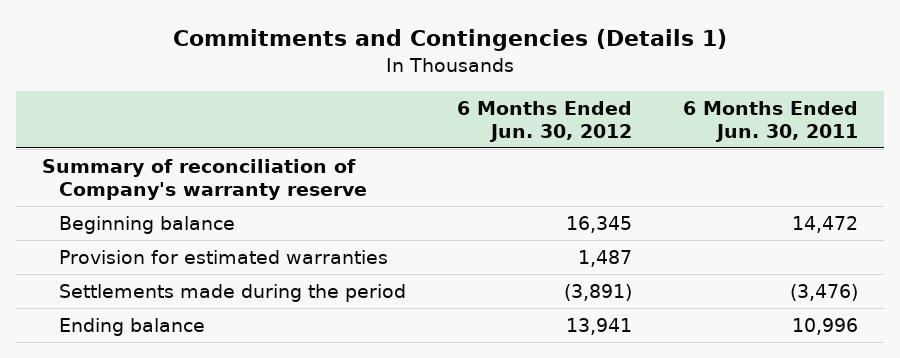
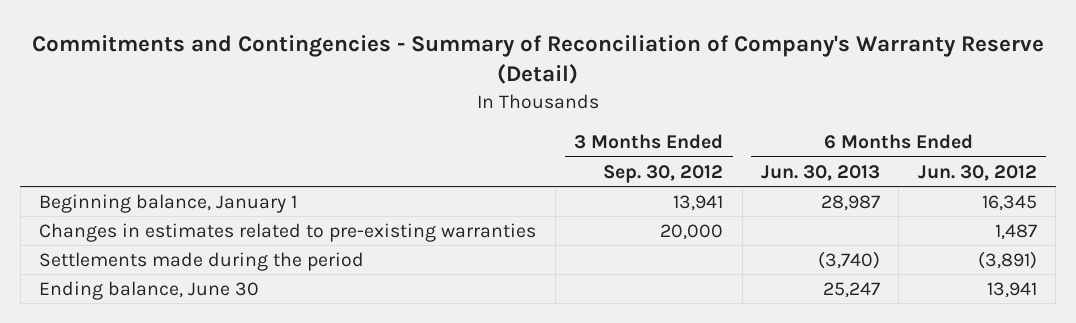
- Commitments and Contingencies (Details 1)
+ Commitments and Contingencies - Summary of Reconciliation of Company's Warranty Reserve (Detail)
- | 6 Months Ended Jun. 30, 2012 | 6 Months Ended Jun. 30, 2011
+ | 3 Months Ended Sep. 30, 2012 | 6 Months Ended Jun. 30, 2013 | 6 Months Ended Jun. 30, 2012
- Summary of reconciliation of Company's warranty reserve
- Beginning balance | 16,345 | 14,472
- Provision for estimated warranties | 1,487 |
+ Beginning balance, January 1 | 13,941 | 28,987 | 16,345
+ Changes in estimates related to pre-existing warranties | 20,000 | | 1,487
- Ending balance | 13,941 | 10,996
+ Ending balance, June 30 | | 25,247 | 13,941

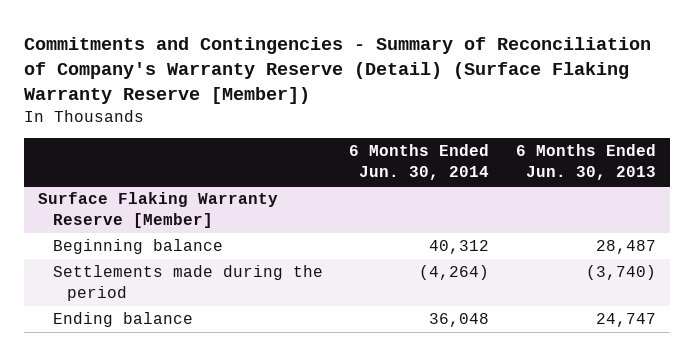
- Commitments and Contingencies - Summary of Reconciliation of Company's Warranty Reserve (Detail)
+ Commitments and Contingencies - Summary of Reconciliation of Company's Warranty Reserve (Detail) (Surface Flaking Warranty Reserve [Member])
- | 3 Months Ended Sep. 30, 2012 | 6 Months Ended Jun. 30, 2013 | 6 Months Ended Jun. 30, 2012
+ | 6 Months Ended Jun. 30, 2014 | 6 Months Ended Jun. 30, 2013
- Beginning balance, January 1 | 13,941 | 28,987 | 16,345
- Changes in estimates related to pre-existing warranties | 20,000 | | 1,487
+ Surface Flaking Warranty Reserve [Member]
+ Beginning balance | 40,312 | 28,487
- Ending balance, June 30 | | 25,247 | 13,941
+ Ending balance | 36,048 | 24,747

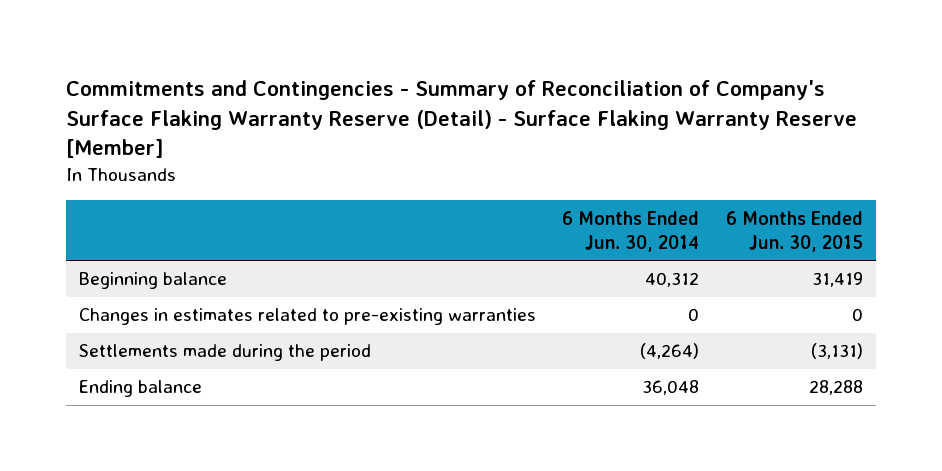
- Commitments and Contingencies - Summary of Reconciliation of Company's Warranty Reserve (Detail) (Surface Flaking Warranty Reserve [Member])
+ Commitments and Contingencies - Summary of Reconciliation of Company's Surface Flaking Warranty Reserve (Detail) - Surface Flaking Warranty Reserve [Member]
- | 6 Months Ended Jun. 30, 2014 | 6 Months Ended Jun. 30, 2013
+ | 6 Months Ended Jun. 30, 2014 | 6 Months Ended Jun. 30, 2015
- Surface Flaking Warranty Reserve [Member]
+ Changes in estimates related to pre-existing warranties | 0 | 0

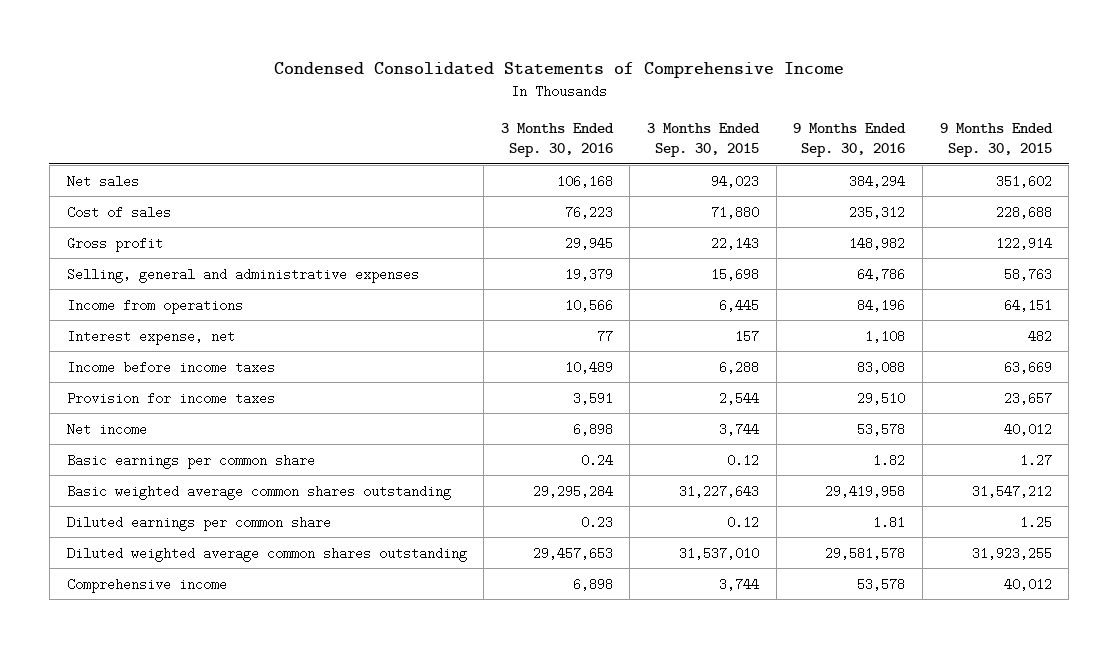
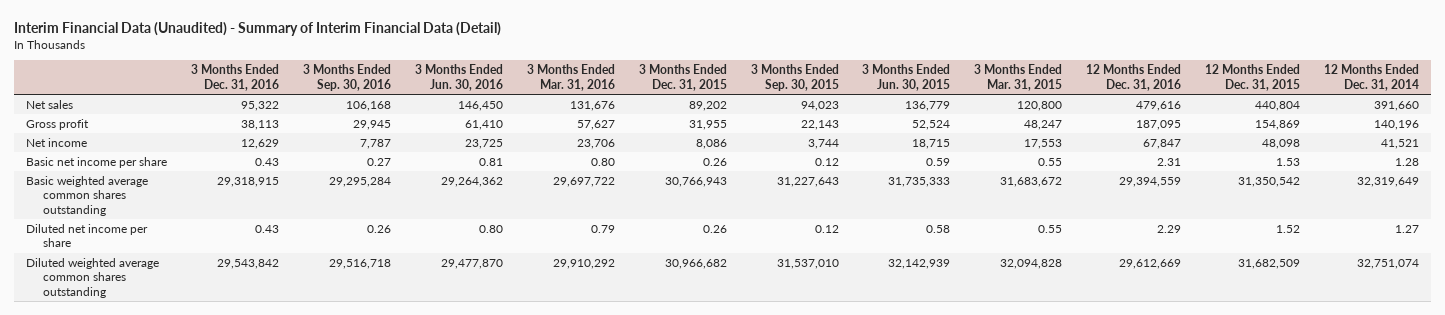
- Condensed Consolidated Statements of Comprehensive Income
+ Interim Financial Data (Unaudited) - Summary of Interim Financial Data (Detail)
- | 3 Months Ended Sep. 30, 2016 | 3 Months Ended Sep. 30, 2015 | 9 Months Ended Sep. 30, 2016 | 9 Months Ended Sep. 30, 2015
+ | 3 Months Ended Dec. 31, 2016 | 3 Months Ended Sep. 30, 2016 | 3 Months Ended Jun. 30, 2016 | 3 Months Ended Mar. 31, 2016 | 3 Months Ended Dec. 31, 2015 | 3 Months Ended Sep. 30, 2015 | 3 Months Ended Jun. 30, 2015 | 3 Months Ended Mar. 31, 2015 | 12 Months Ended Dec. 31, 2016 | 12 Months Ended Dec. 31, 2015 | 12 Months Ended Dec. 31, 2014
- Cost of sales | 76,223 | 71,880 | 235,312 | 228,688
- Selling, general and administrative expenses | 19,379 | 15,698 | 64,786 | 58,763
- Income from operations | 10,566 | 6,445 | 84,196 | 64,151
- Interest expense, net | 77 | 157 | 1,108 | 482
- Income before income taxes | 10,489 | 6,288 | 83,088 | 63,669
- Provision for income taxes | 3,591 | 2,544 | 29,510 | 23,657
- Net income | 6,898 | 3,744 | 53,578 | 40,012
- Basic earnings per common share | 0.24 | 0.12 | 1.82 | 1.27
+ Net income | 12,629 | 7,787 | 23,725 | 23,706 | 8,086 | 3,744 | 18,715 | 17,553 | 67,847 | 48,098 | 41,521
+ Basic net income per share | 0.43 | 0.27 | 0.81 | 0.80 | 0.26 | 0.12 | 0.59 | 0.55 | 2.31 | 1.53 | 1.28
- Diluted earnings per common share | 0.23 | 0.12 | 1.81 | 1.25
- Diluted weighted average common shares outstanding | 29,457,653 | 31,537,010 | 29,581,578 | 31,923,255
- Comprehensive income | 6,898 | 3,744 | 53,578 | 40,012
+ Diluted net income per share | 0.43 | 0.26 | 0.80 | 0.79 | 0.26 | 0.12 | 0.58 | 0.55 | 2.29 | 1.52 | 1.27
+ Diluted weighted average common shares outstanding | 29,543,842 | 29,516,718 | 29,477,870 | 29,910,292 | 30,966,682 | 31,537,010 | 32,142,939 | 32,094,828 | 29,612,669 | 31,682,509 | 32,751,074

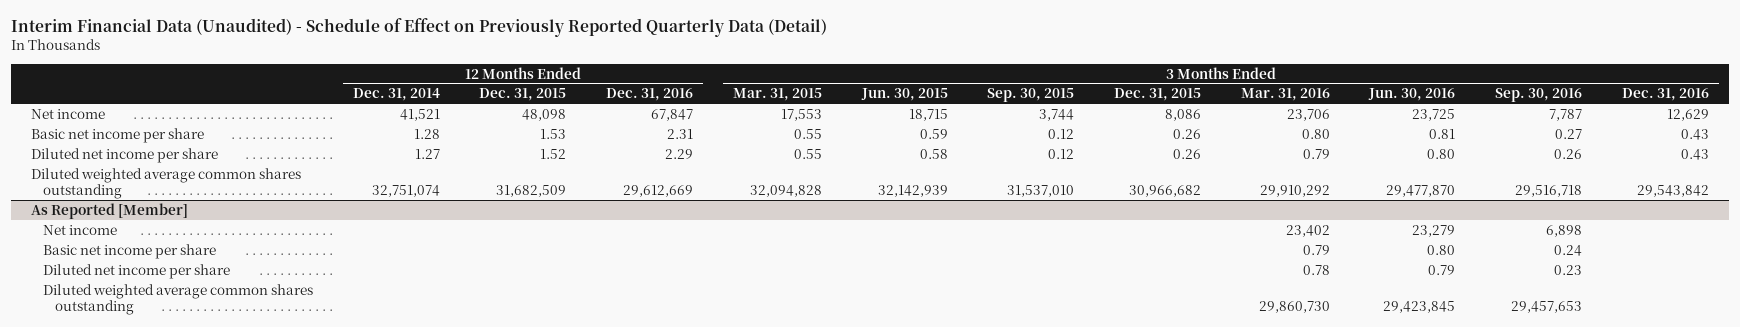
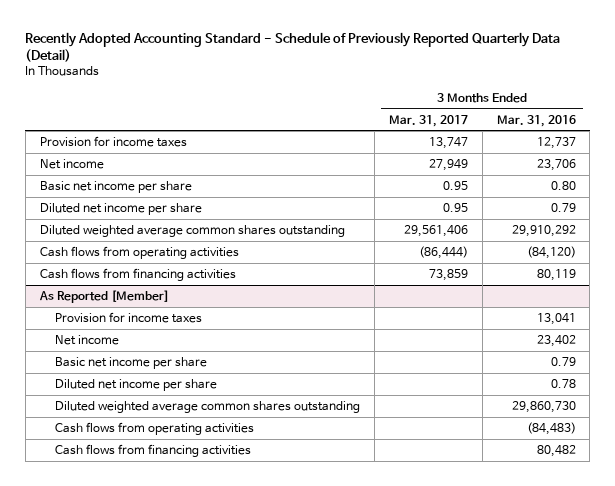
- Interim Financial Data (Unaudited) - Schedule of Effect on Previously Reported Quarterly Data (Detail)
+ Recently Adopted Accounting Standard - Schedule of Previously Reported Quarterly Data (Detail)
- | 12 Months Ended Dec. 31, 2014 | 12 Months Ended Dec. 31, 2015 | 12 Months Ended Dec. 31, 2016 | 3 Months Ended Mar. 31, 2015 | 3 Months Ended Jun. 30, 2015 | 3 Months Ended Sep. 30, 2015 | 3 Months Ended Dec. 31, 2015 | 3 Months Ended Mar. 31, 2016 | 3 Months Ended Jun. 30, 2016 | 3 Months Ended Sep. 30, 2016 | 3 Months Ended Dec. 31, 2016
+ | 3 Months Ended Mar. 31, 2017 | 3 Months Ended Mar. 31, 2016
+ Provision for income taxes | 13,747 | 12,737
+ Cash flows from operating activities | (86,444) | (84,120)
+ Cash flows from financing activities | 73,859 | 80,119
@ As Reported [Member]
+ Provision for income taxes | | 13,041
+ Cash flows from operating activities | | (84,483)
+ Cash flows from financing activities | | 80,482

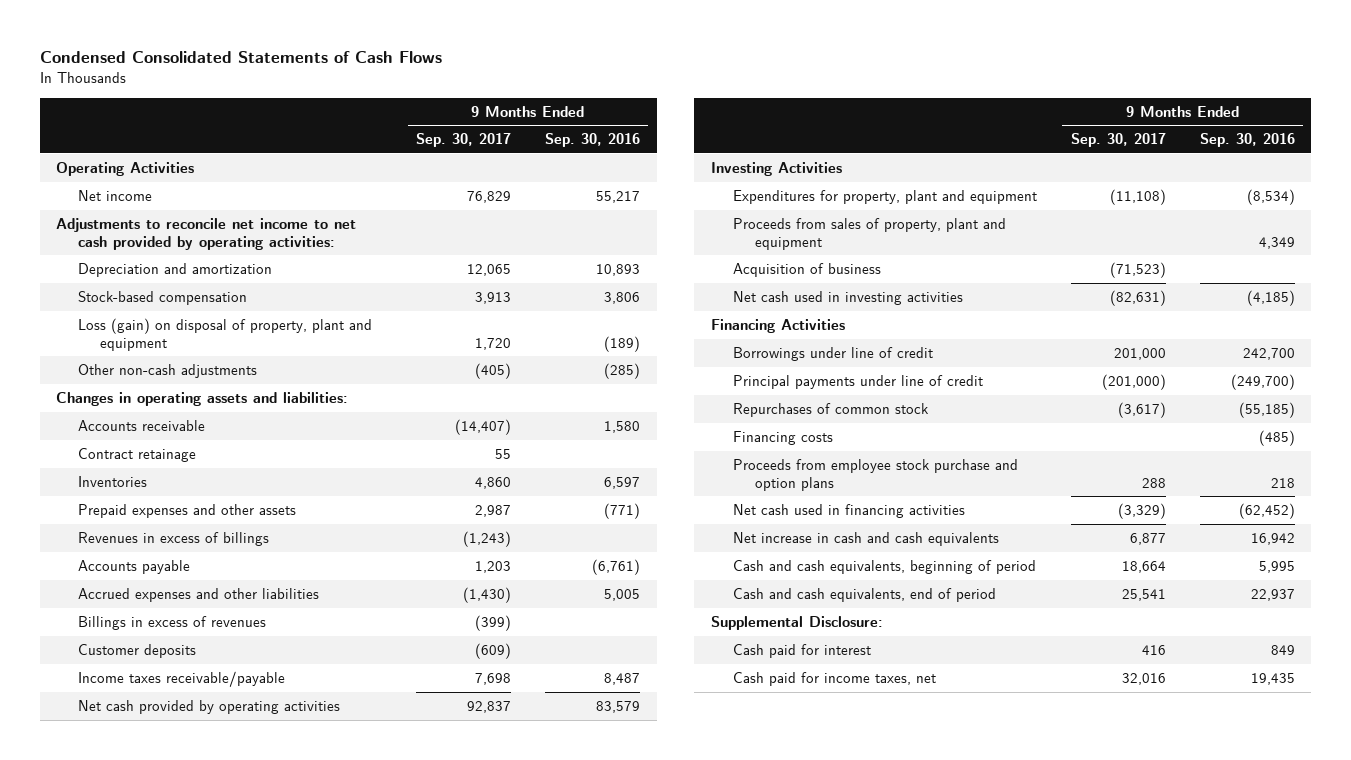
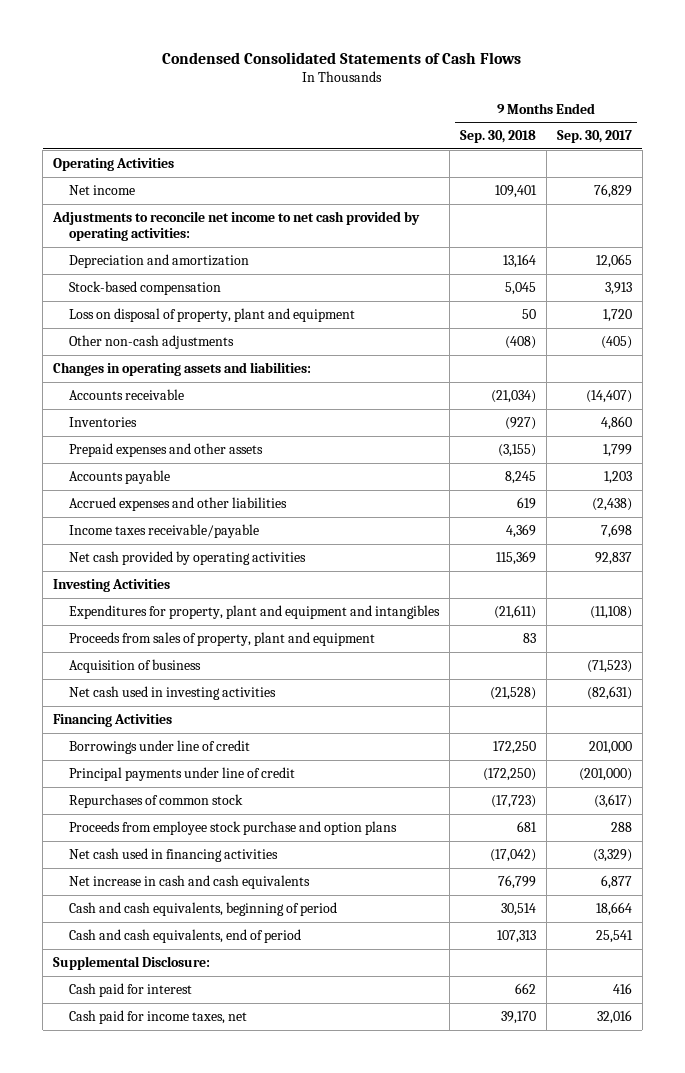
- | 9 Months Ended Sep. 30, 2017 | 9 Months Ended Sep. 30, 2016
+ | 9 Months Ended Sep. 30, 2018 | 9 Months Ended Sep. 30, 2017
- Loss (gain) on disposal of property, plant and equipment | 1,720 | (189)
+ Loss on disposal of property, plant and equipment | 50 | 1,720
- Contract retainage | 55 |
- Prepaid expenses and other assets | 2,987 | (771)
- Revenues in excess of billings | (1,243) |
+ Prepaid expenses and other assets | (3,155) | 1,799
- Accrued expenses and other liabilities | (1,430) | 5,005
- Billings in excess of revenues | (399) |
- Customer deposits | (609) |
+ Accrued expenses and other liabilities | 619 | (2,438)
- Expenditures for property, plant and equipment | (11,108) | (8,534)
+ Expenditures for property, plant and equipment and intangibles | (21,611) | (11,108)
- Financing costs | | (485)

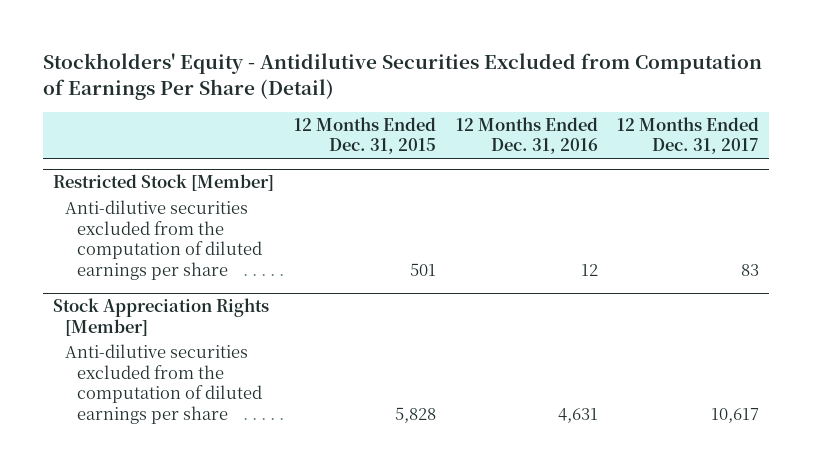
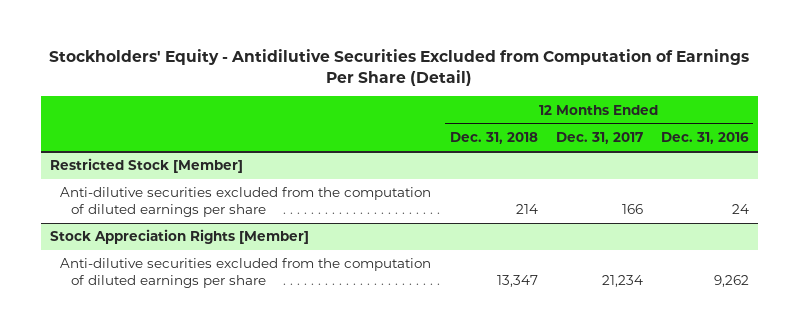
- | 12 Months Ended Dec. 31, 2015 | 12 Months Ended Dec. 31, 2016 | 12 Months Ended Dec. 31, 2017
+ | 12 Months Ended Dec. 31, 2018 | 12 Months Ended Dec. 31, 2017 | 12 Months Ended Dec. 31, 2016
@ Restricted Stock [Member]
- Anti-dilutive securities excluded from the computation of diluted earnings per share | 501 | 12 | 83
+ Anti-dilutive securities excluded from the computation of diluted earnings per share | 214 | 166 | 24
@ Stock Appreciation Rights [Member]
- Anti-dilutive securities excluded from the computation of diluted earnings per share | 5,828 | 4,631 | 10,617
+ Anti-dilutive securities excluded from the computation of diluted earnings per share | 13,347 | 21,234 | 9,262

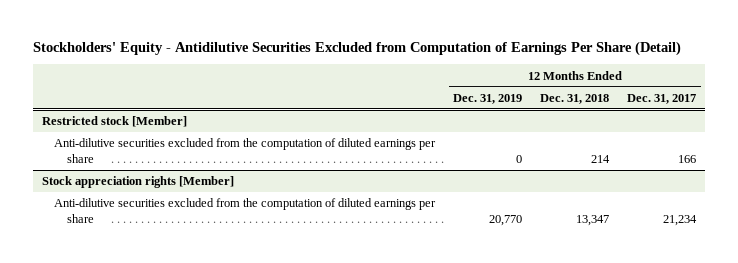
- | 12 Months Ended Dec. 31, 2018 | 12 Months Ended Dec. 31, 2017 | 12 Months Ended Dec. 31, 2016
+ | 12 Months Ended Dec. 31, 2019 | 12 Months Ended Dec. 31, 2018 | 12 Months Ended Dec. 31, 2017
- Restricted Stock [Member]
+ Restricted stock [Member]
- Stock Appreciation Rights [Member]
+ Stock appreciation rights [Member]

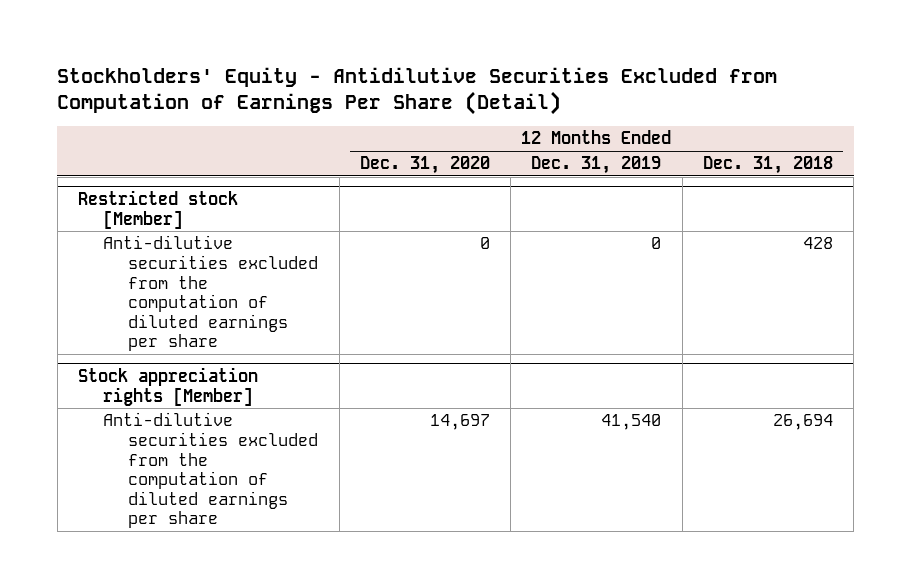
- | 12 Months Ended Dec. 31, 2019 | 12 Months Ended Dec. 31, 2018 | 12 Months Ended Dec. 31, 2017
+ | 12 Months Ended Dec. 31, 2020 | 12 Months Ended Dec. 31, 2019 | 12 Months Ended Dec. 31, 2018
@ Restricted stock [Member]
- Anti-dilutive securities excluded from the computation of diluted earnings per share | 0 | 214 | 166
+ Anti-dilutive securities excluded from the computation of diluted earnings per share | 0 | 0 | 428
@ Stock appreciation rights [Member]
- Anti-dilutive securities excluded from the computation of diluted earnings per share | 20,770 | 13,347 | 21,234
+ Anti-dilutive securities excluded from the computation of diluted earnings per share | 14,697 | 41,540 | 26,694

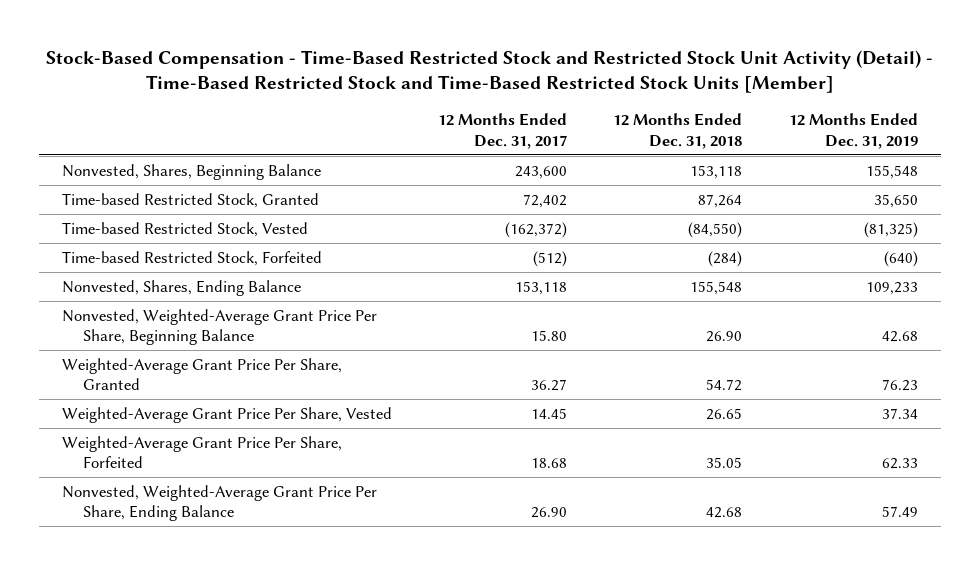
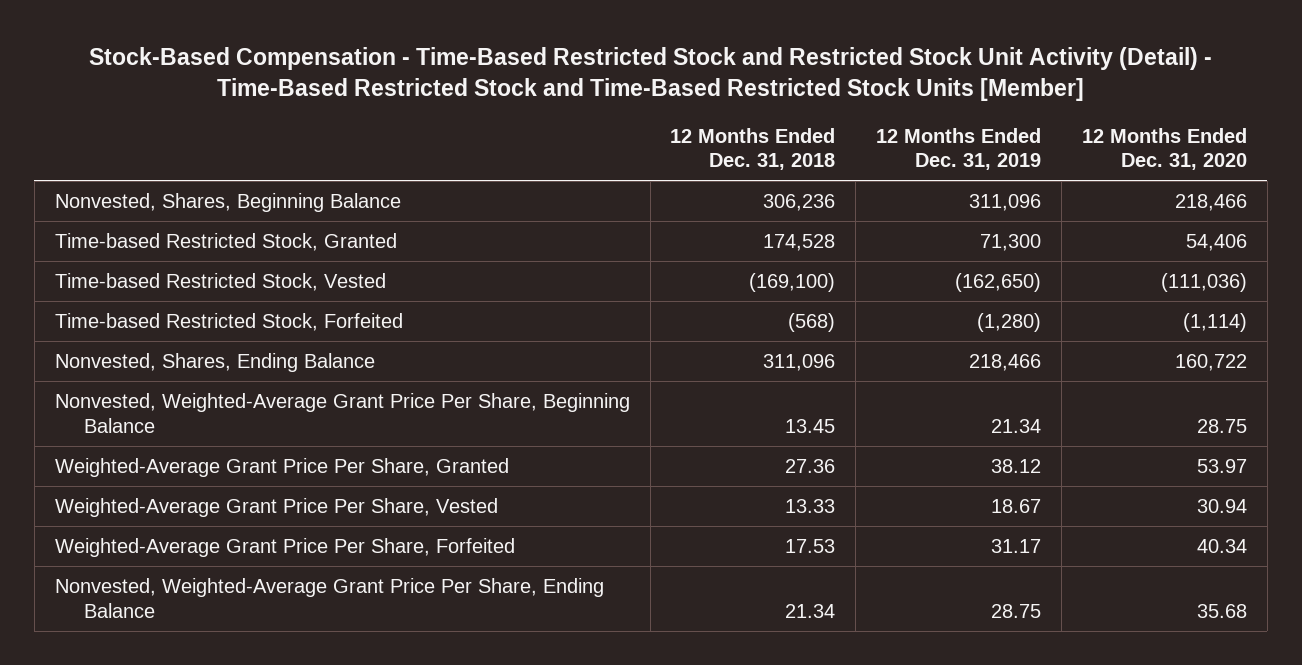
- | 12 Months Ended Dec. 31, 2017 | 12 Months Ended Dec. 31, 2018 | 12 Months Ended Dec. 31, 2019
+ | 12 Months Ended Dec. 31, 2018 | 12 Months Ended Dec. 31, 2019 | 12 Months Ended Dec. 31, 2020
- Nonvested, Shares, Beginning Balance | 243,600 | 153,118 | 155,548
- Time-based Restricted Stock, Granted | 72,402 | 87,264 | 35,650
- Time-based Restricted Stock, Vested | (162,372) | (84,550) | (81,325)
- Time-based Restricted Stock, Forfeited | (512) | (284) | (640)
- Nonvested, Shares, Ending Balance | 153,118 | 155,548 | 109,233
- Nonvested, Weighted-Average Grant Price Per Share, Beginning Balance | 15.80 | 26.90 | 42.68
- Weighted-Average Grant Price Per Share, Granted | 36.27 | 54.72 | 76.23
- Weighted-Average Grant Price Per Share, Vested | 14.45 | 26.65 | 37.34
- Weighted-Average Grant Price Per Share, Forfeited | 18.68 | 35.05 | 62.33
- Nonvested, Weighted-Average Grant Price Per Share, Ending Balance | 26.90 | 42.68 | 57.49
+ Nonvested, Shares, Beginning Balance | 306,236 | 311,096 | 218,466
+ Time-based Restricted Stock, Granted | 174,528 | 71,300 | 54,406
+ Time-based Restricted Stock, Vested | (169,100) | (162,650) | (111,036)
+ Time-based Restricted Stock, Forfeited | (568) | (1,280) | (1,114)
+ Nonvested, Shares, Ending Balance | 311,096 | 218,466 | 160,722
+ Nonvested, Weighted-Average Grant Price Per Share, Beginning Balance | 13.45 | 21.34 | 28.75
+ Weighted-Average Grant Price Per Share, Granted | 27.36 | 38.12 | 53.97
+ Weighted-Average Grant Price Per Share, Vested | 13.33 | 18.67 | 30.94
+ Weighted-Average Grant Price Per Share, Forfeited | 17.53 | 31.17 | 40.34
+ Nonvested, Weighted-Average Grant Price Per Share, Ending Balance | 21.34 | 28.75 | 35.68

